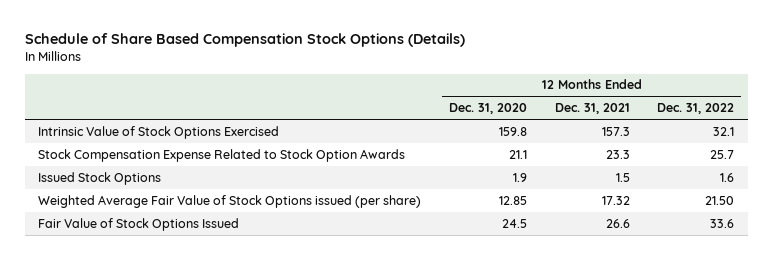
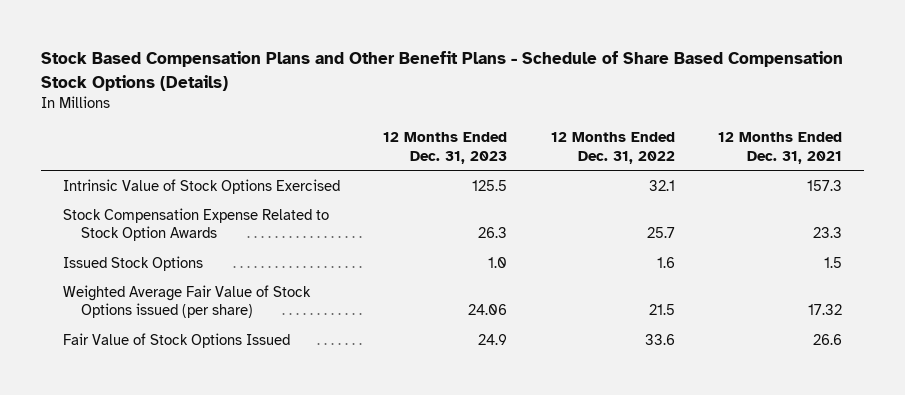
- Schedule of Share Based Compensation Stock Options (Details)
+ Stock Based Compensation Plans and Other Benefit Plans - Schedule of Share Based Compensation Stock Options (Details)
- | 12 Months Ended Dec. 31, 2020 | 12 Months Ended Dec. 31, 2021 | 12 Months Ended Dec. 31, 2022
+ | 12 Months Ended Dec. 31, 2023 | 12 Months Ended Dec. 31, 2022 | 12 Months Ended Dec. 31, 2021
- Weighted Average Fair Value of Stock Options issued (per share) | 12.85 | 17.32 | 21.50
+ Weighted Average Fair Value of Stock Options issued (per share) | 24.06 | 21.5 | 17.32

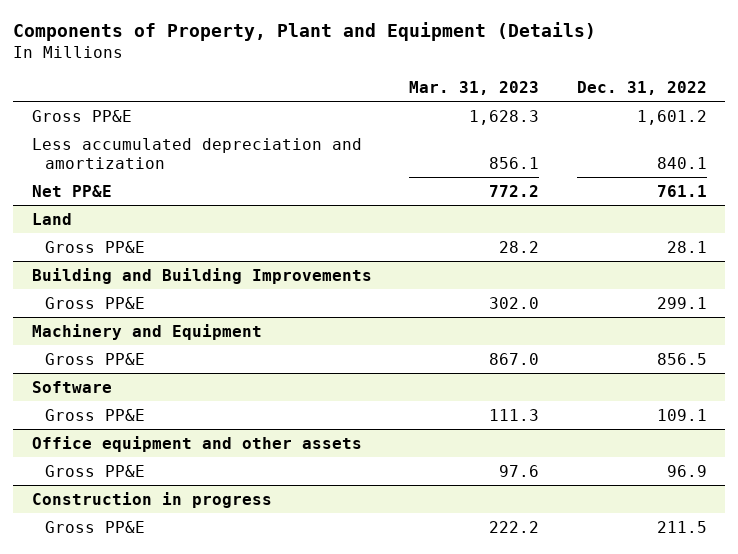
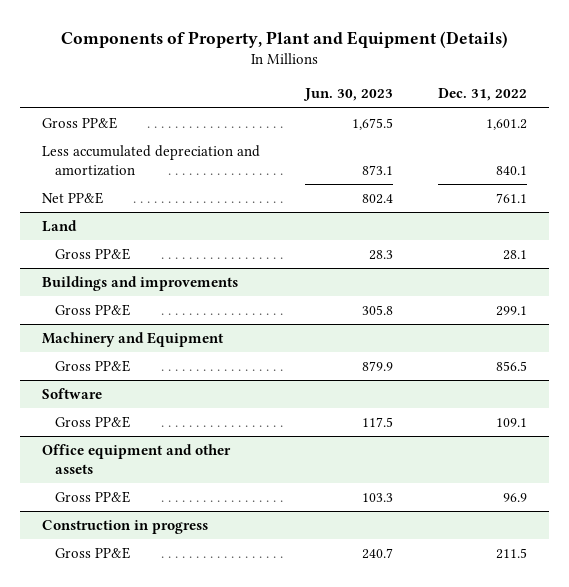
- | Mar. 31, 2023 | Dec. 31, 2022
+ | Jun. 30, 2023 | Dec. 31, 2022
- Building and Building Improvements
+ Buildings and improvements

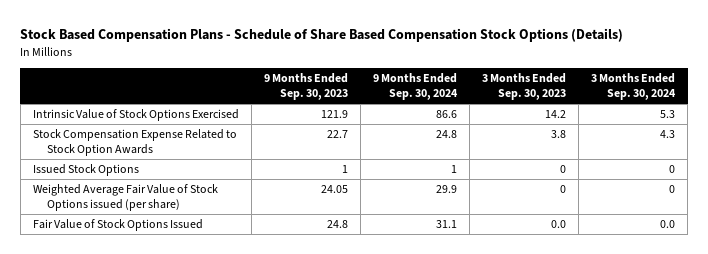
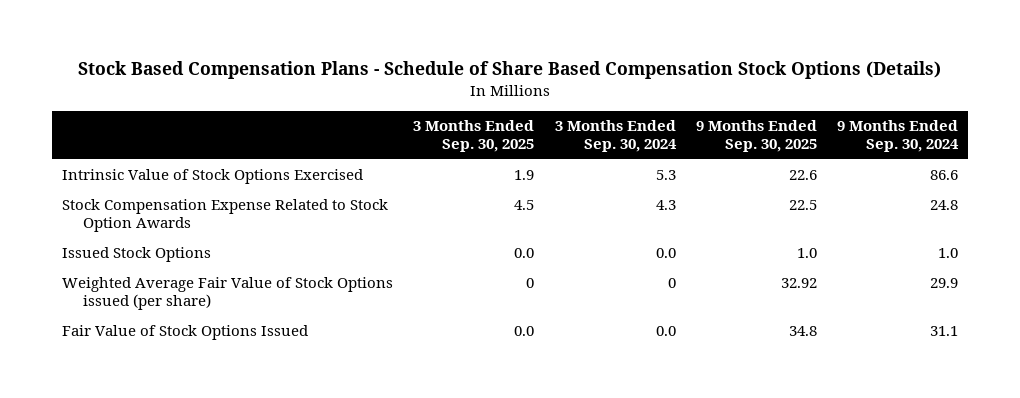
- | 9 Months Ended Sep. 30, 2023 | 9 Months Ended Sep. 30, 2024 | 3 Months Ended Sep. 30, 2023 | 3 Months Ended Sep. 30, 2024
+ | 3 Months Ended Sep. 30, 2025 | 3 Months Ended Sep. 30, 2024 | 9 Months Ended Sep. 30, 2025 | 9 Months Ended Sep. 30, 2024
- Issued Stock Options | 1 | 1 | 0 | 0
+ Issued Stock Options | 0.0 | 0.0 | 1.0 | 1.0

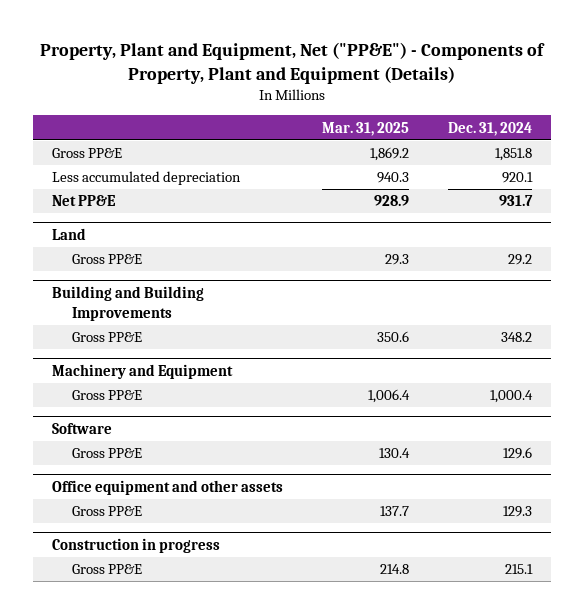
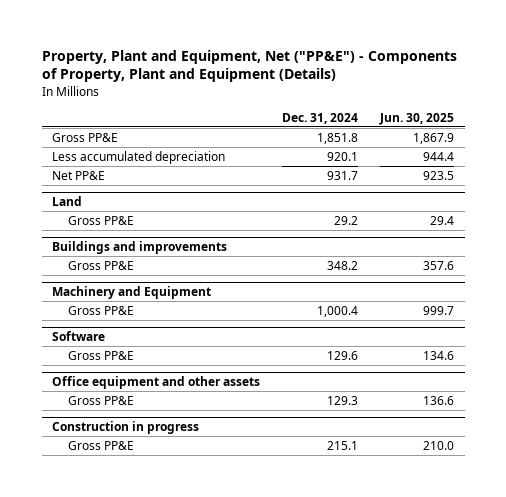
- | Mar. 31, 2025 | Dec. 31, 2024
+ | Dec. 31, 2024 | Jun. 30, 2025
- Building and Building Improvements
+ Buildings and improvements

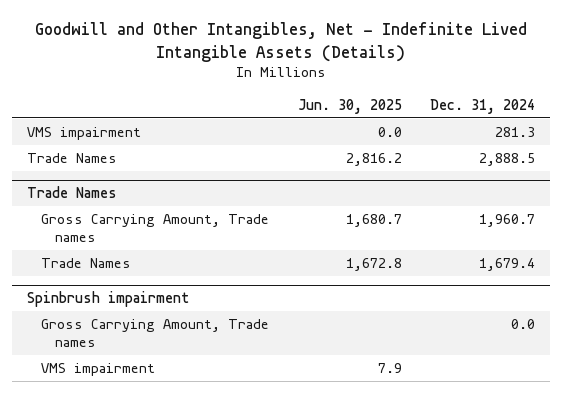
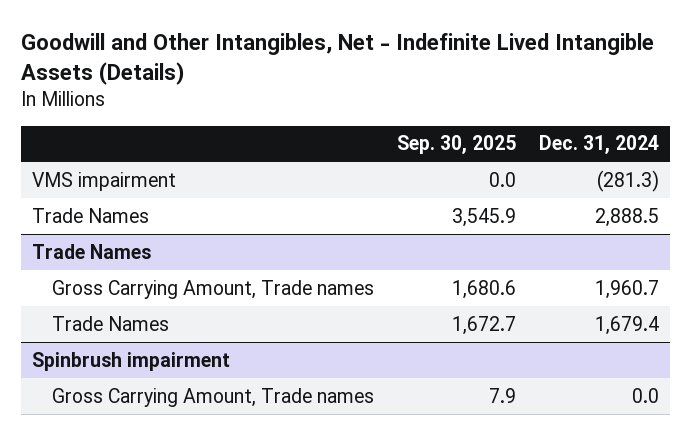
- | Jun. 30, 2025 | Dec. 31, 2024
+ | Sep. 30, 2025 | Dec. 31, 2024
- VMS impairment | 0.0 | 281.3
+ VMS impairment | 0.0 | (281.3)
@ Spinbrush impairment
- VMS impairment | 7.9 |

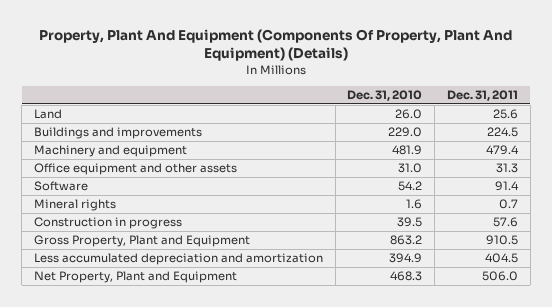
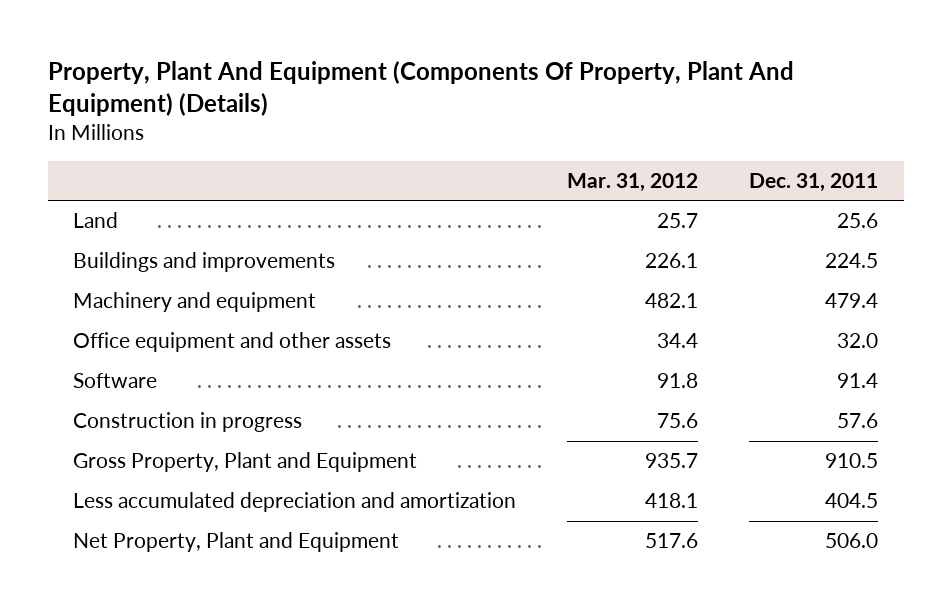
- | Dec. 31, 2010 | Dec. 31, 2011
+ | Mar. 31, 2012 | Dec. 31, 2011
- Office equipment and other assets | 31.0 | 31.3
+ Office equipment and other assets | 34.4 | 32.0
- Mineral rights | 1.6 | 0.7

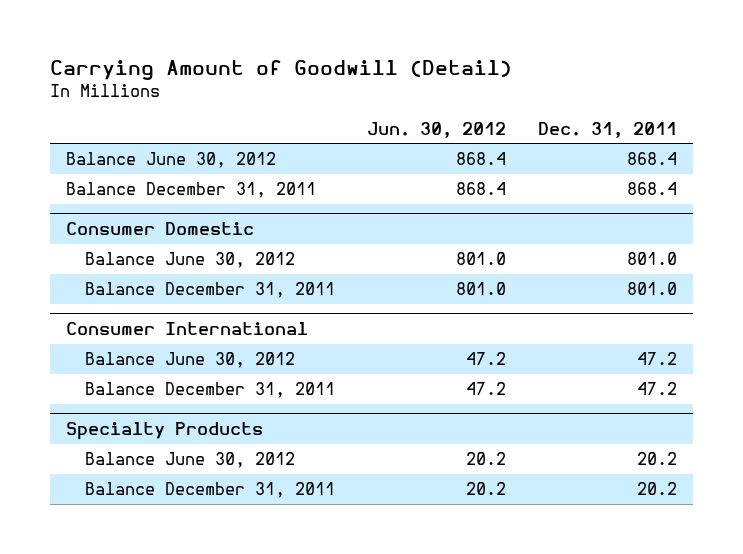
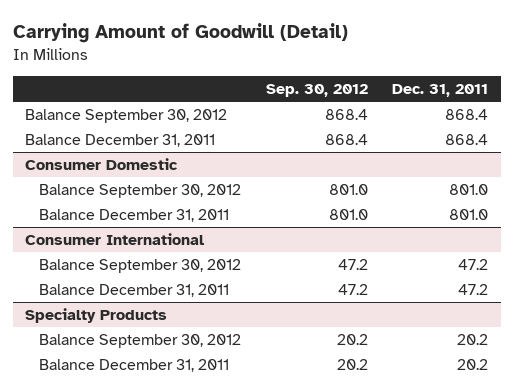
- | Jun. 30, 2012 | Dec. 31, 2011
+ | Sep. 30, 2012 | Dec. 31, 2011
- Balance June 30, 2012 | 868.4 | 868.4
+ Balance September 30, 2012 | 868.4 | 868.4
@ Consumer Domestic
- Balance June 30, 2012 | 801.0 | 801.0
+ Balance September 30, 2012 | 801.0 | 801.0
@ Consumer International
- Balance June 30, 2012 | 47.2 | 47.2
+ Balance September 30, 2012 | 47.2 | 47.2
@ Specialty Products
- Balance June 30, 2012 | 20.2 | 20.2
+ Balance September 30, 2012 | 20.2 | 20.2

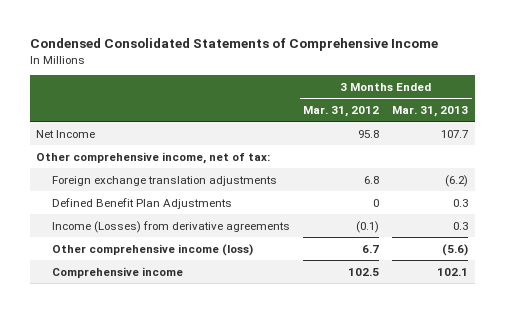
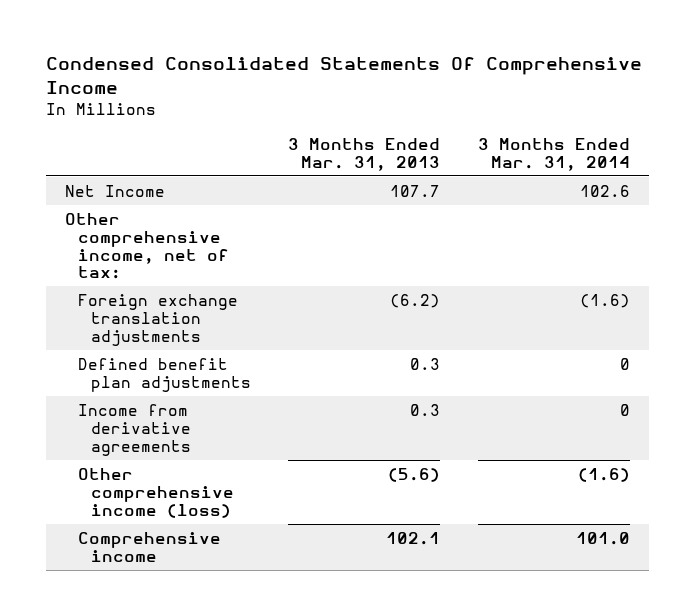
- Condensed Consolidated Statements of Comprehensive Income
+ Condensed Consolidated Statements Of Comprehensive Income
- | 3 Months Ended Mar. 31, 2012 | 3 Months Ended Mar. 31, 2013
+ | 3 Months Ended Mar. 31, 2013 | 3 Months Ended Mar. 31, 2014
- Defined Benefit Plan Adjustments | 0 | 0.3
- Income (Losses) from derivative agreements | (0.1) | 0.3
+ Defined benefit plan adjustments | 0.3 | 0
+ Income from derivative agreements | 0.3 | 0

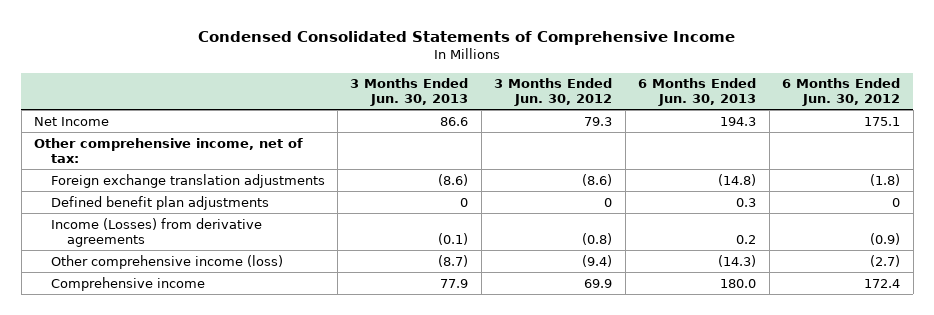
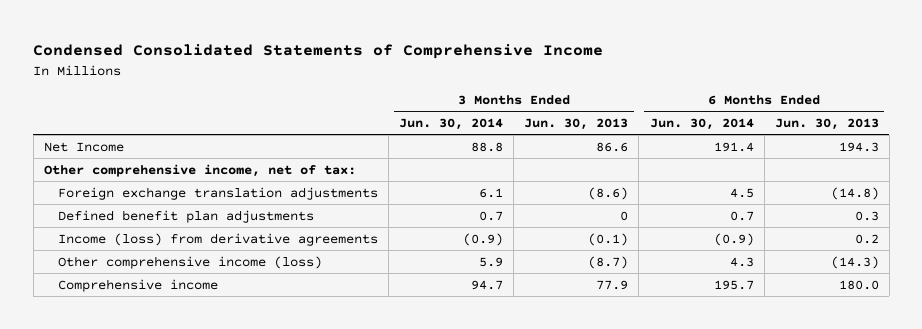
- | 3 Months Ended Jun. 30, 2013 | 3 Months Ended Jun. 30, 2012 | 6 Months Ended Jun. 30, 2013 | 6 Months Ended Jun. 30, 2012
+ | 3 Months Ended Jun. 30, 2014 | 3 Months Ended Jun. 30, 2013 | 6 Months Ended Jun. 30, 2014 | 6 Months Ended Jun. 30, 2013
- Income (Losses) from derivative agreements | (0.1) | (0.8) | 0.2 | (0.9)
+ Income (loss) from derivative agreements | (0.9) | (0.1) | (0.9) | 0.2

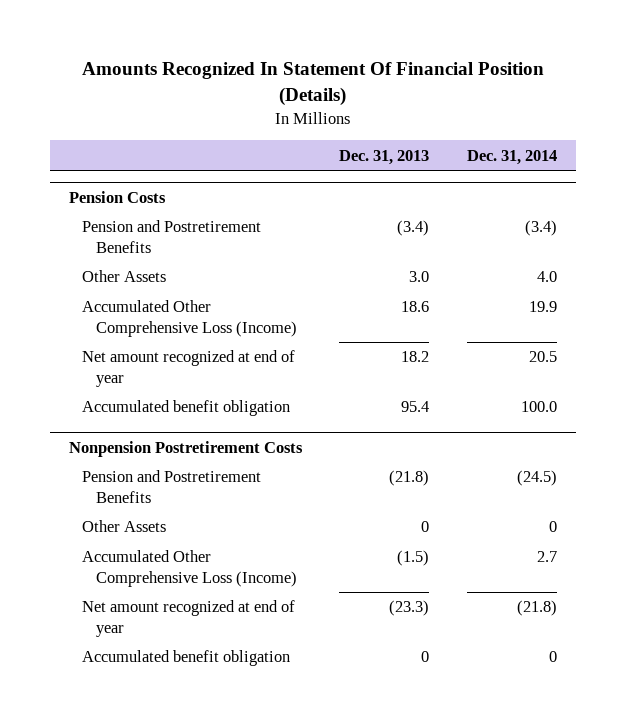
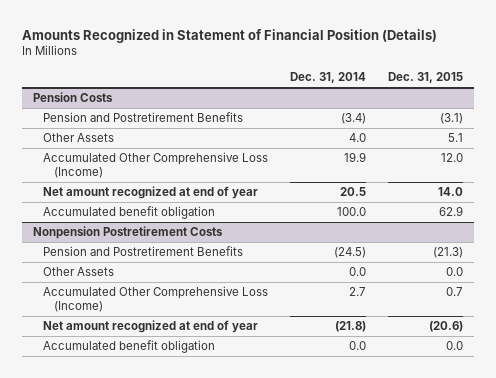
- Amounts Recognized In Statement Of Financial Position (Details)
+ Amounts Recognized in Statement of Financial Position (Details)
- | Dec. 31, 2013 | Dec. 31, 2014
+ | Dec. 31, 2014 | Dec. 31, 2015
@ Nonpension Postretirement Costs
- Other Assets | 0 | 0
+ Other Assets | 0.0 | 0.0
- Accumulated benefit obligation | 0 | 0
+ Accumulated benefit obligation | 0.0 | 0.0

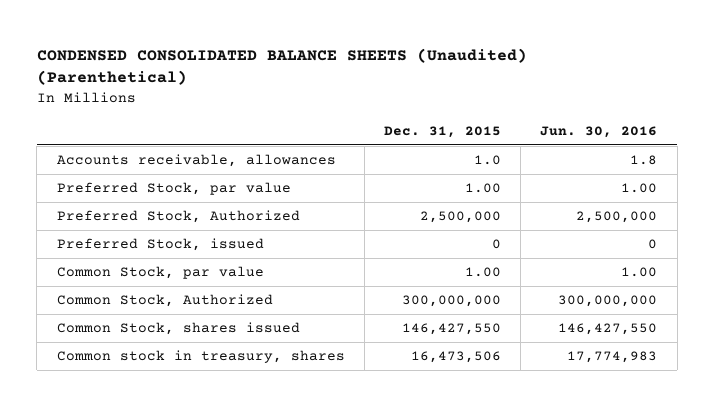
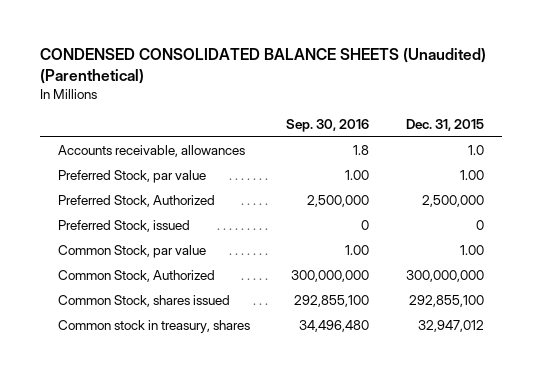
- | Dec. 31, 2015 | Jun. 30, 2016
+ | Sep. 30, 2016 | Dec. 31, 2015
- Common Stock, shares issued | 146,427,550 | 146,427,550
- Common stock in treasury, shares | 16,473,506 | 17,774,983
+ Common Stock, shares issued | 292,855,100 | 292,855,100
+ Common stock in treasury, shares | 34,496,480 | 32,947,012

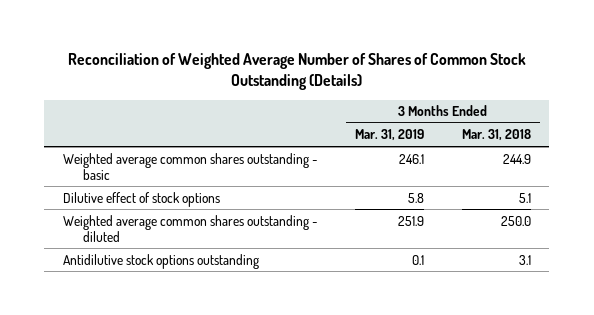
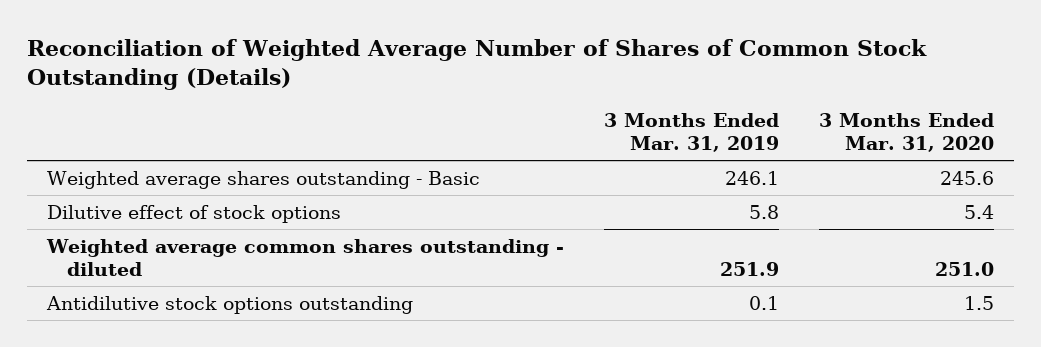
- | 3 Months Ended Mar. 31, 2019 | 3 Months Ended Mar. 31, 2018
+ | 3 Months Ended Mar. 31, 2019 | 3 Months Ended Mar. 31, 2020
- Weighted average common shares outstanding - basic | 246.1 | 244.9
+ Weighted average shares outstanding - Basic | 246.1 | 245.6

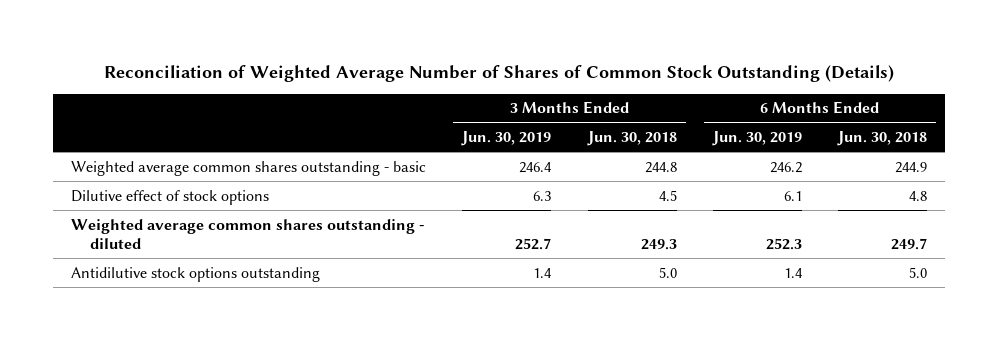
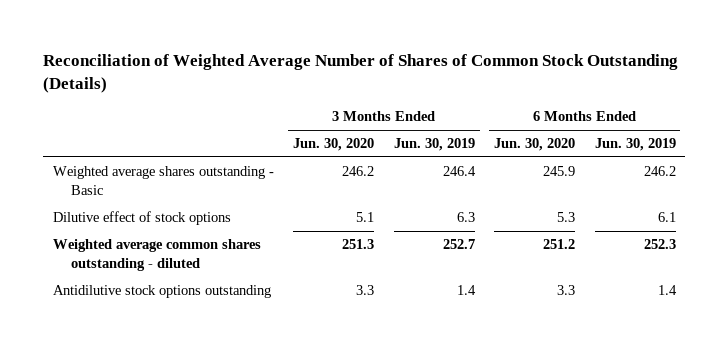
- | 3 Months Ended Jun. 30, 2019 | 3 Months Ended Jun. 30, 2018 | 6 Months Ended Jun. 30, 2019 | 6 Months Ended Jun. 30, 2018
+ | 3 Months Ended Jun. 30, 2020 | 3 Months Ended Jun. 30, 2019 | 6 Months Ended Jun. 30, 2020 | 6 Months Ended Jun. 30, 2019
- Weighted average common shares outstanding - basic | 246.4 | 244.8 | 246.2 | 244.9
+ Weighted average shares outstanding - Basic | 246.2 | 246.4 | 245.9 | 246.2

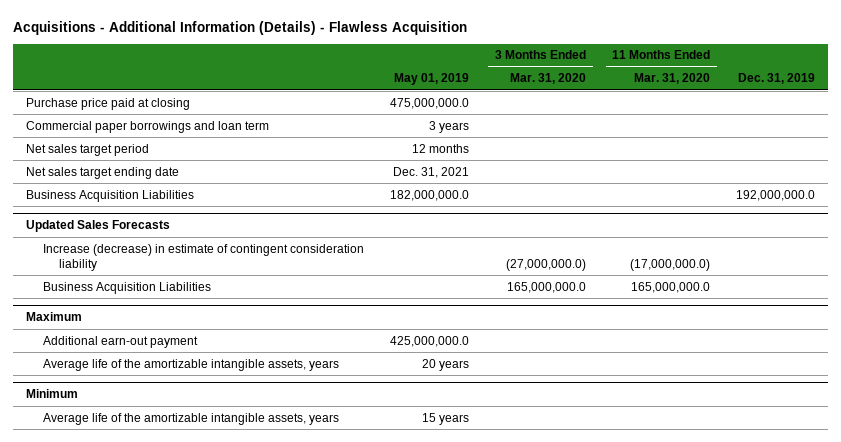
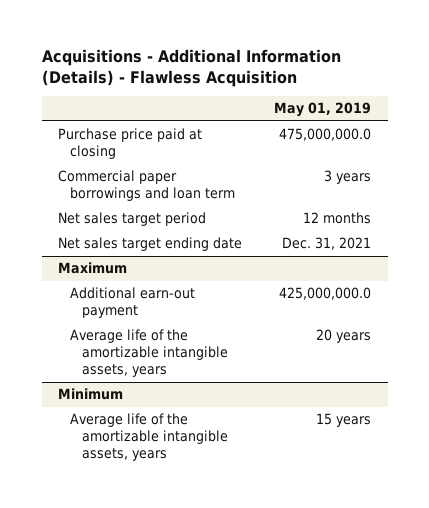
- | May 01, 2019 | 3 Months Ended Mar. 31, 2020 | 11 Months Ended Mar. 31, 2020 | Dec. 31, 2019
+ | May 01, 2019
- Business Acquisition Liabilities | 182,000,000.0 | | | 192,000,000.0
- Updated Sales Forecasts
- Increase (decrease) in estimate of contingent consideration liability | | (27,000,000.0) | (17,000,000.0) |
- Business Acquisition Liabilities | | 165,000,000.0 | 165,000,000.0 |

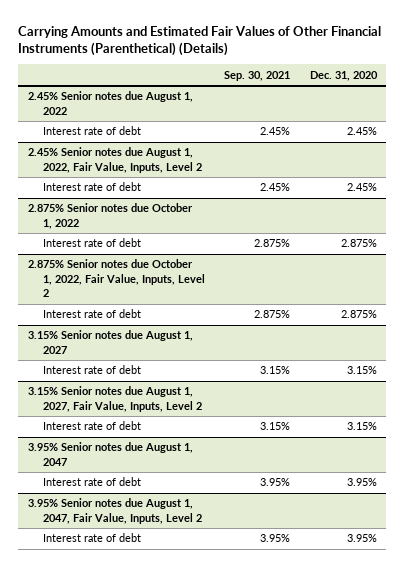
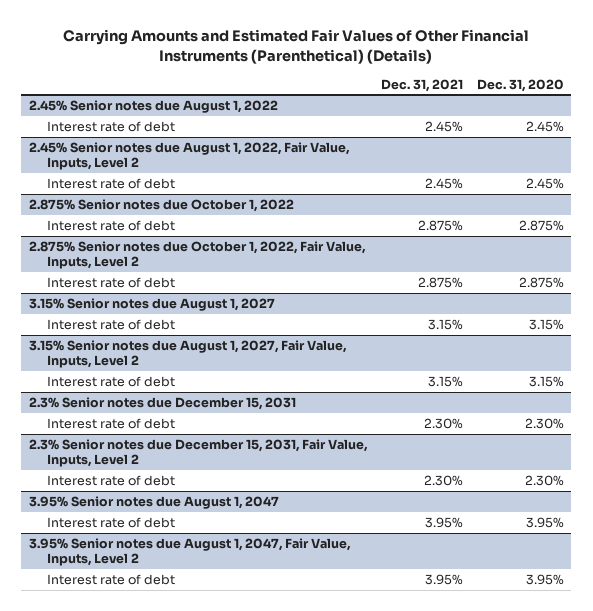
- | Sep. 30, 2021 | Dec. 31, 2020
+ | Dec. 31, 2021 | Dec. 31, 2020
+ 2.3% Senior notes due December 15, 2031
+ Interest rate of debt | 2.30% | 2.30%
+ 2.3% Senior notes due December 15, 2031, Fair Value, Inputs, Level 2
+ Interest rate of debt | 2.30% | 2.30%

